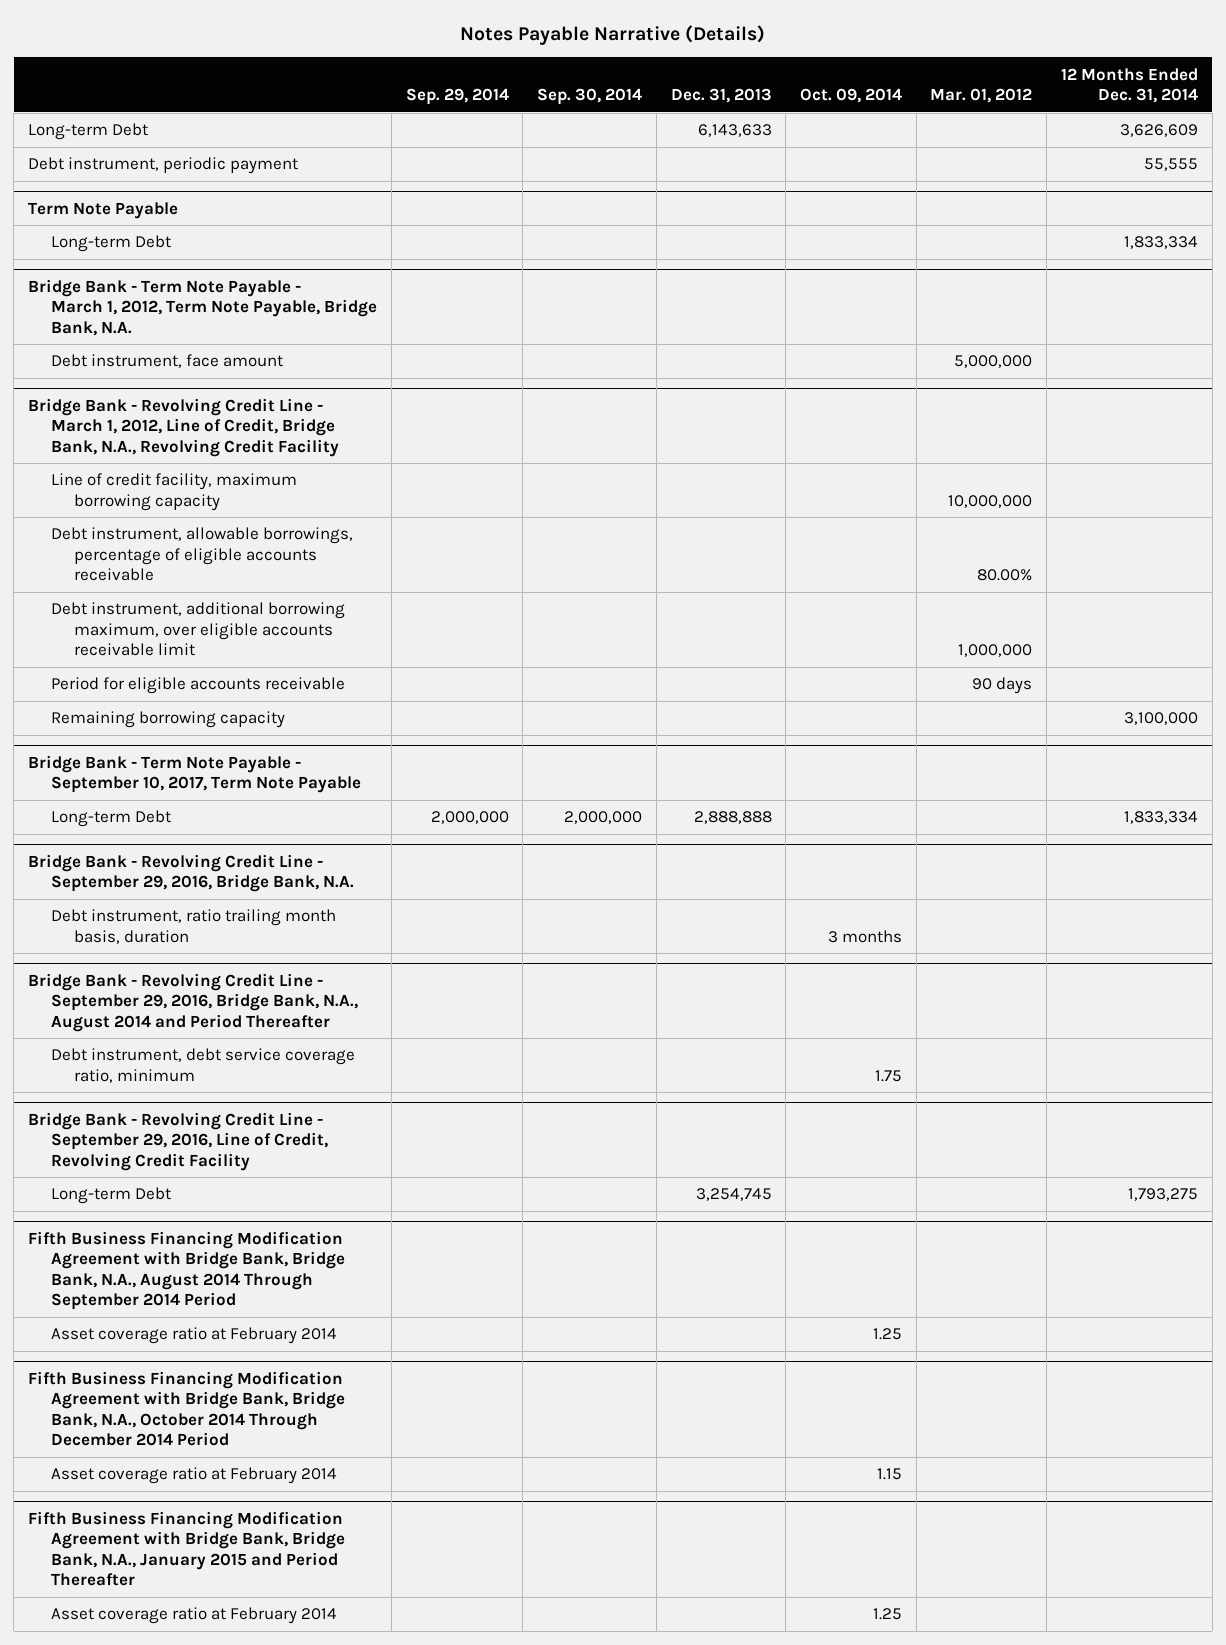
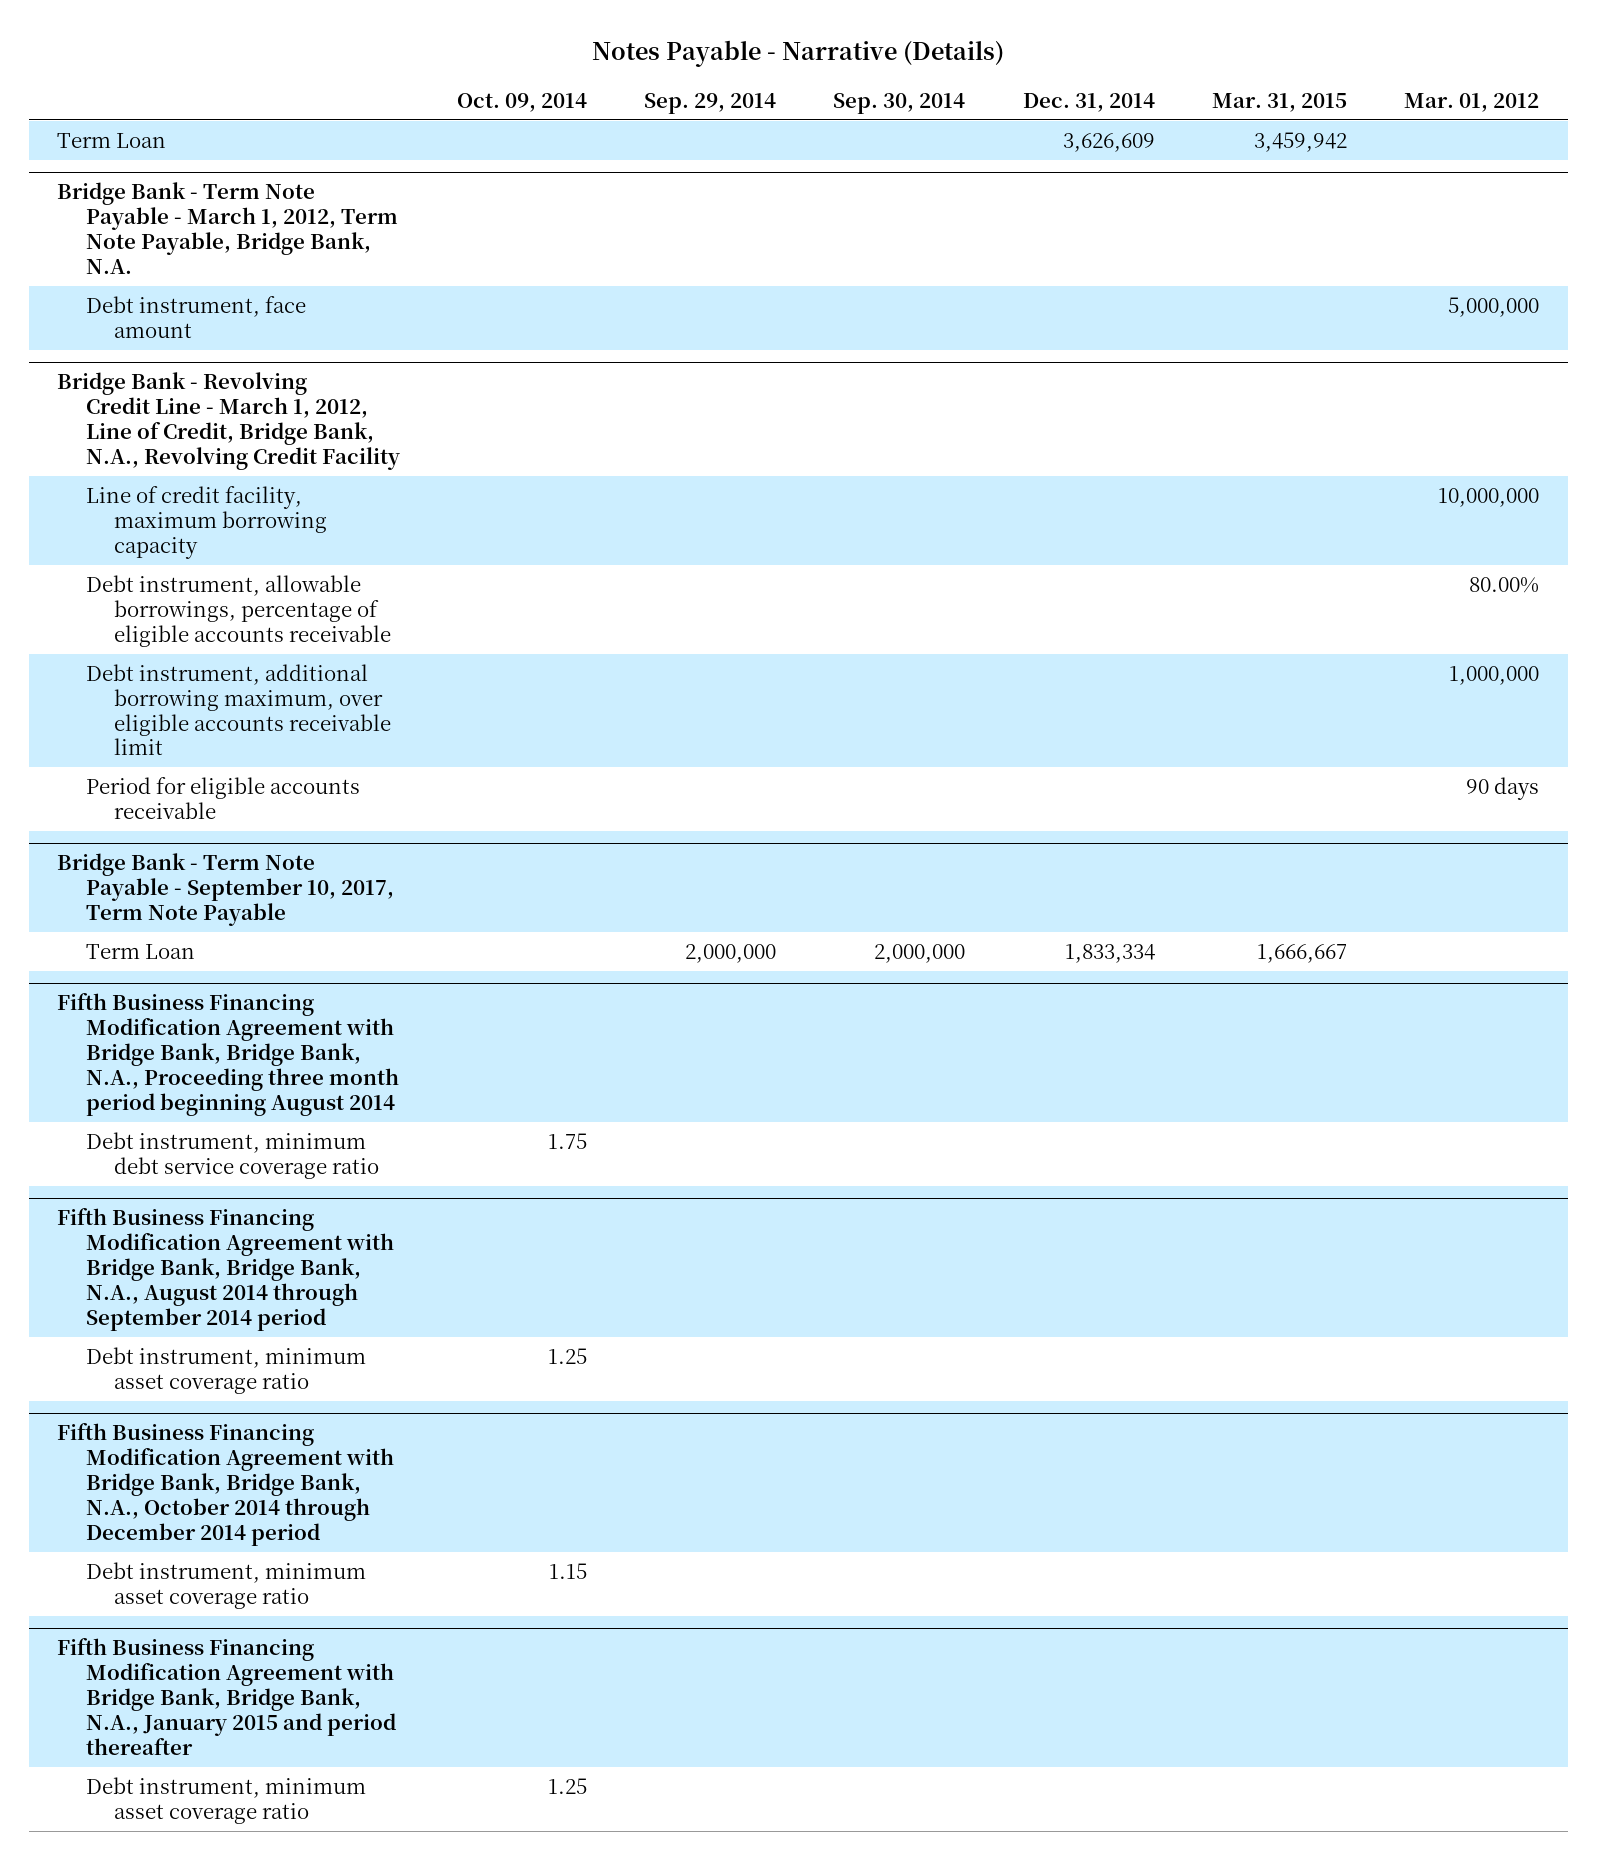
- Notes Payable Narrative (Details)
+ Notes Payable - Narrative (Details)
- | Sep. 29, 2014 | Sep. 30, 2014 | Dec. 31, 2013 | Oct. 09, 2014 | Mar. 01, 2012 | 12 Months Ended Dec. 31, 2014
+ | Oct. 09, 2014 | Sep. 29, 2014 | Sep. 30, 2014 | Dec. 31, 2014 | Mar. 31, 2015 | Mar. 01, 2012
- Long-term Debt | | | 6,143,633 | | | 3,626,609
- Debt instrument, periodic payment | | | | | | 55,555
- Term Note Payable
- Long-term Debt | | | | | | 1,833,334
+ Term Loan | | | | 3,626,609 | 3,459,942 |
@ Bridge Bank - Revolving Credit Line - March 1, 2012, Line of Credit, Bridge Bank, N.A., Revolving Credit Facility
- Remaining borrowing capacity | | | | | | 3,100,000
@ Bridge Bank - Term Note Payable - September 10, 2017, Term Note Payable
- Long-term Debt | 2,000,000 | 2,000,000 | 2,888,888 | | | 1,833,334
- Bridge Bank - Revolving Credit Line - September 29, 2016, Bridge Bank, N.A.
- Debt instrument, ratio trailing month basis, duration | | | | 3 months | |
- Bridge Bank - Revolving Credit Line - September 29, 2016, Bridge Bank, N.A., August 2014 and Period Thereafter
- Debt instrument, debt service coverage ratio, minimum | | | | 1.75 | |
- Bridge Bank - Revolving Credit Line - September 29, 2016, Line of Credit, Revolving Credit Facility
- Long-term Debt | | | 3,254,745 | | | 1,793,275
- Fifth Business Financing Modification Agreement with Bridge Bank, Bridge Bank, N.A., August 2014 Through September 2014 Period
- Asset coverage ratio at February 2014 | | | | 1.25 | |
- Fifth Business Financing Modification Agreement with Bridge Bank, Bridge Bank, N.A., October 2014 Through December 2014 Period
- Asset coverage ratio at February 2014 | | | | 1.15 | |
- Fifth Business Financing Modification Agreement with Bridge Bank, Bridge Bank, N.A., January 2015 and Period Thereafter
- Asset coverage ratio at February 2014 | | | | 1.25 | |
@ Bridge Bank - Term Note Payable - September 10, 2017, Term Note Payable
+ Term Loan | | 2,000,000 | 2,000,000 | 1,833,334 | 1,666,667 |
+ Fifth Business Financing Modification Agreement with Bridge Bank, Bridge Bank, N.A., Proceeding three month period beginning August 2014
+ Debt instrument, minimum debt service coverage ratio | 1.75 | | | | |
+ Fifth Business Financing Modification Agreement with Bridge Bank, Bridge Bank, N.A., August 2014 through September 2014 period
+ Debt instrument, minimum asset coverage ratio | 1.25 | | | | |
+ Fifth Business Financing Modification Agreement with Bridge Bank, Bridge Bank, N.A., October 2014 through December 2014 period
+ Debt instrument, minimum asset coverage ratio | 1.15 | | | | |
+ Fifth Business Financing Modification Agreement with Bridge Bank, Bridge Bank, N.A., January 2015 and period thereafter
+ Debt instrument, minimum asset coverage ratio | 1.25 | | | | |

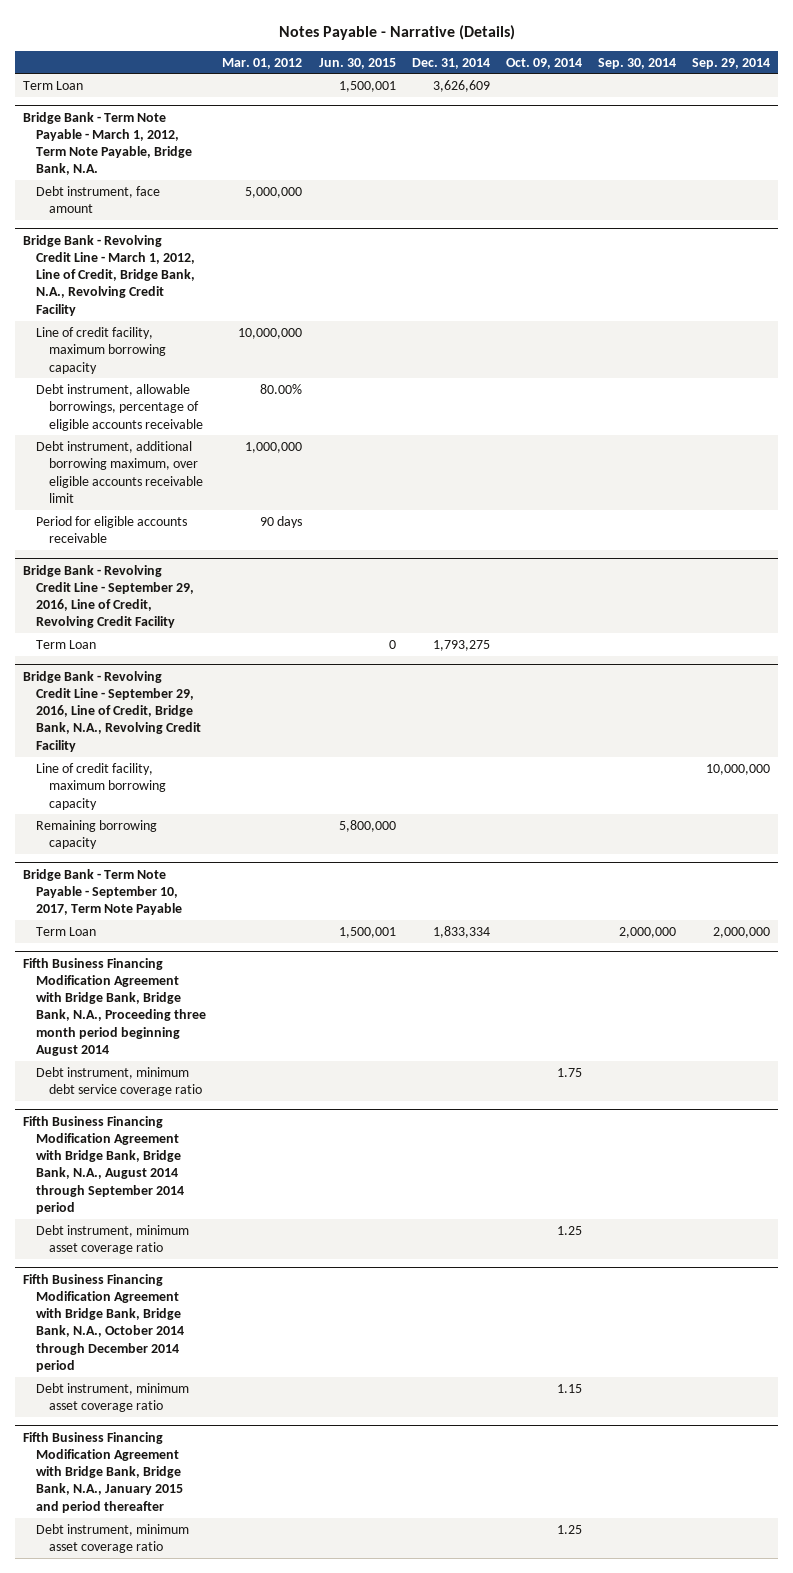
- | Oct. 09, 2014 | Sep. 29, 2014 | Sep. 30, 2014 | Dec. 31, 2014 | Mar. 31, 2015 | Mar. 01, 2012
+ | Mar. 01, 2012 | Jun. 30, 2015 | Dec. 31, 2014 | Oct. 09, 2014 | Sep. 30, 2014 | Sep. 29, 2014
+ Bridge Bank - Revolving Credit Line - September 29, 2016, Line of Credit, Revolving Credit Facility
+ Term Loan | | 0 | 1,793,275 | | |
+ Bridge Bank - Revolving Credit Line - September 29, 2016, Line of Credit, Bridge Bank, N.A., Revolving Credit Facility
+ Line of credit facility, maximum borrowing capacity | | | | | | 10,000,000
+ Remaining borrowing capacity | | 5,800,000 | | | |

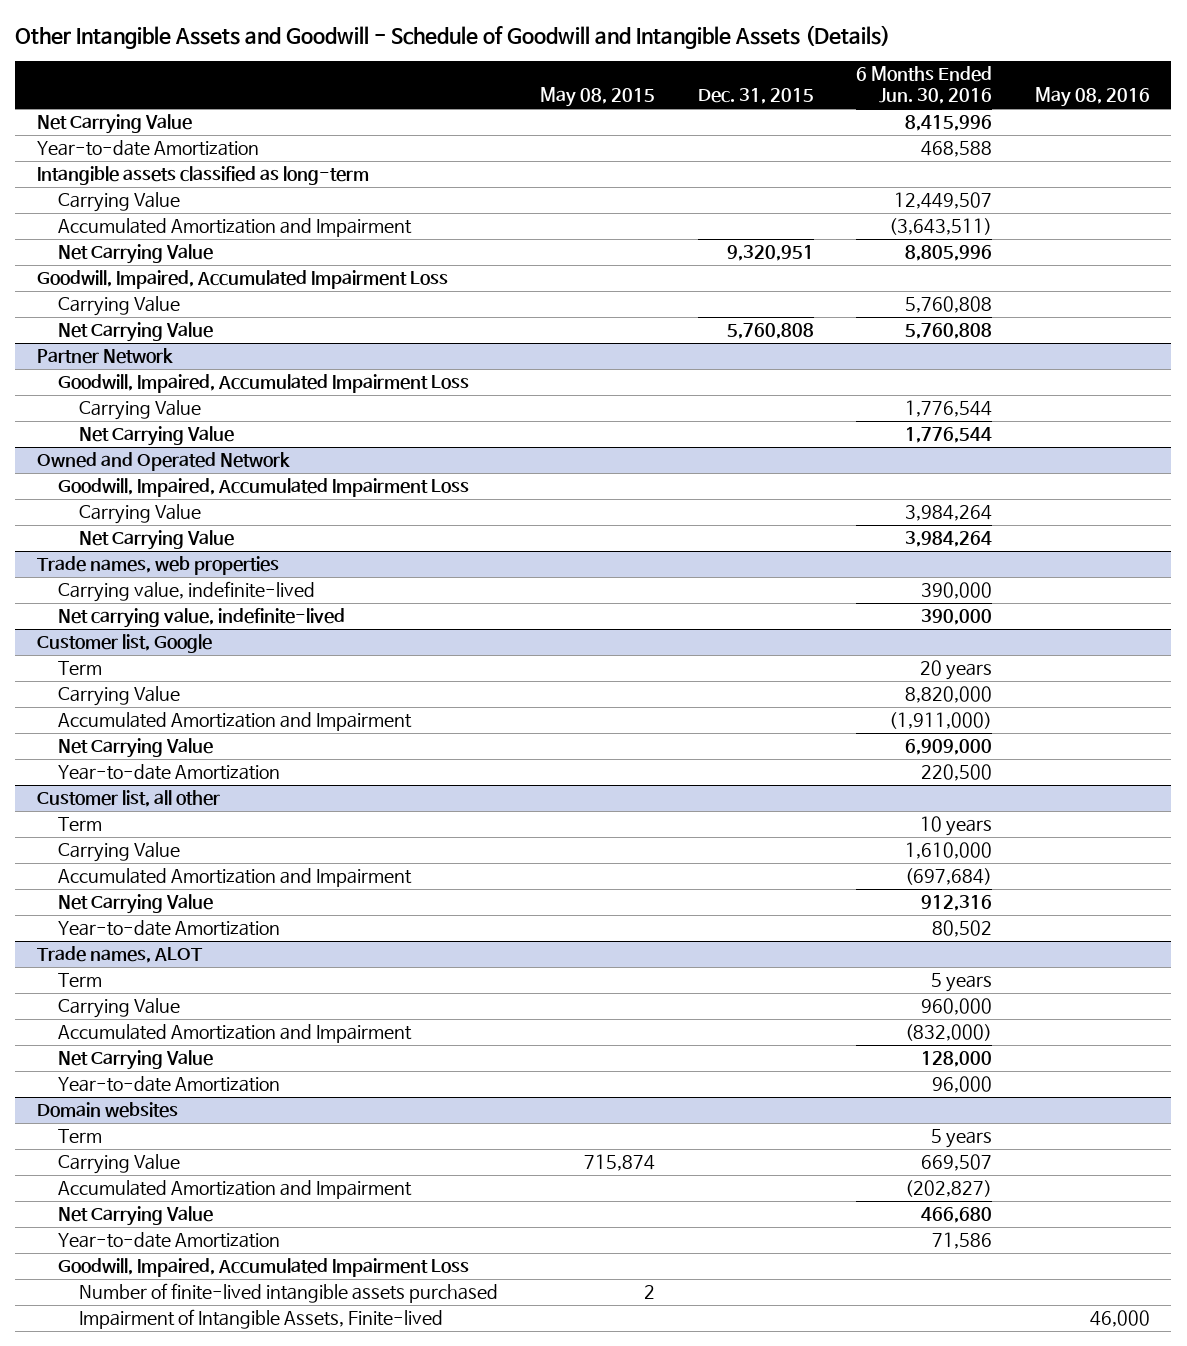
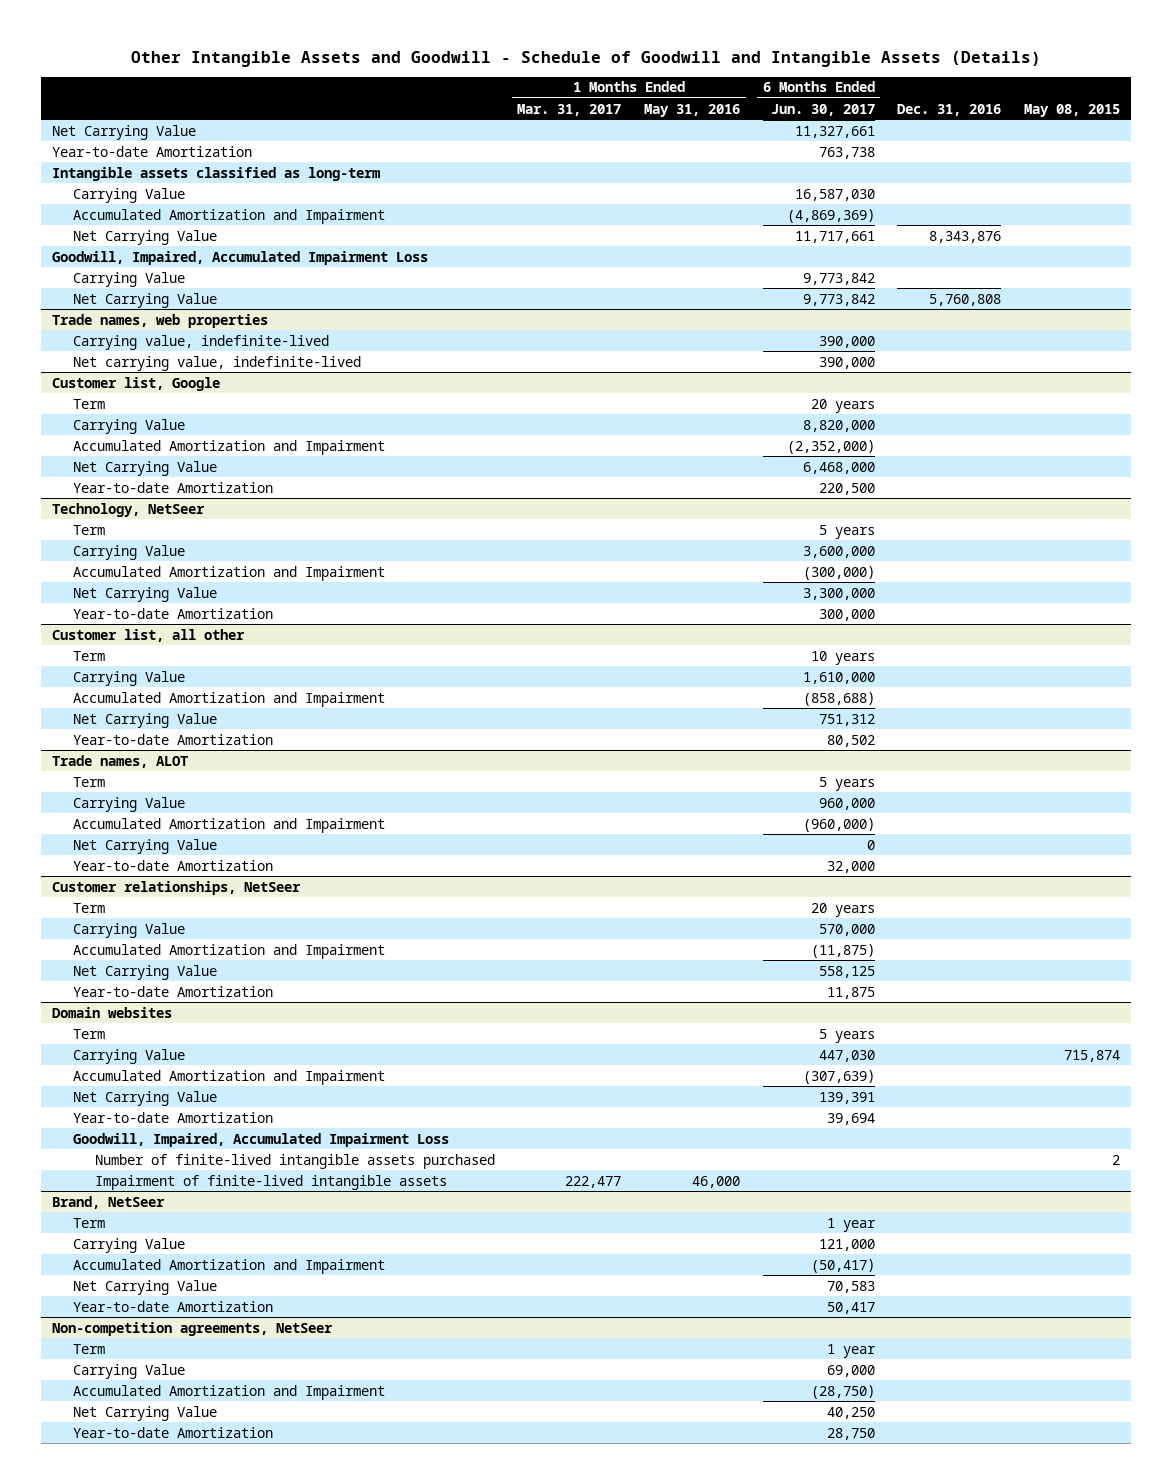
- | May 08, 2015 | Dec. 31, 2015 | 6 Months Ended Jun. 30, 2016 | May 08, 2016
+ | 1 Months Ended Mar. 31, 2017 | 1 Months Ended May 31, 2016 | 6 Months Ended Jun. 30, 2017 | Dec. 31, 2016 | May 08, 2015
- Partner Network
- Goodwill, Impaired, Accumulated Impairment Loss
- Carrying Value | | | 1,776,544 |
- Net Carrying Value | | | 1,776,544 |
- Owned and Operated Network
- Goodwill, Impaired, Accumulated Impairment Loss
- Carrying Value | | | 3,984,264 |
- Net Carrying Value | | | 3,984,264 |
+ Technology, NetSeer
+ Term | | | 5 years | |
+ Carrying Value | | | 3,600,000 | |
+ Accumulated Amortization and Impairment | | | (300,000) | |
+ Net Carrying Value | | | 3,300,000 | |
+ Year-to-date Amortization | | | 300,000 | |
+ Customer relationships, NetSeer
+ Term | | | 20 years | |
+ Carrying Value | | | 570,000 | |
+ Accumulated Amortization and Impairment | | | (11,875) | |
+ Net Carrying Value | | | 558,125 | |
+ Year-to-date Amortization | | | 11,875 | |
@ Domain websites
- Impairment of Intangible Assets, Finite-lived | | | | 46,000
+ Impairment of finite-lived intangible assets | 222,477 | 46,000 | | |
+ Brand, NetSeer
+ Term | | | 1 year | |
+ Carrying Value | | | 121,000 | |
+ Accumulated Amortization and Impairment | | | (50,417) | |
+ Net Carrying Value | | | 70,583 | |
+ Year-to-date Amortization | | | 50,417 | |
+ Non-competition agreements, NetSeer
+ Term | | | 1 year | |
+ Carrying Value | | | 69,000 | |
+ Accumulated Amortization and Impairment | | | (28,750) | |
+ Net Carrying Value | | | 40,250 | |
+ Year-to-date Amortization | | | 28,750 | |

